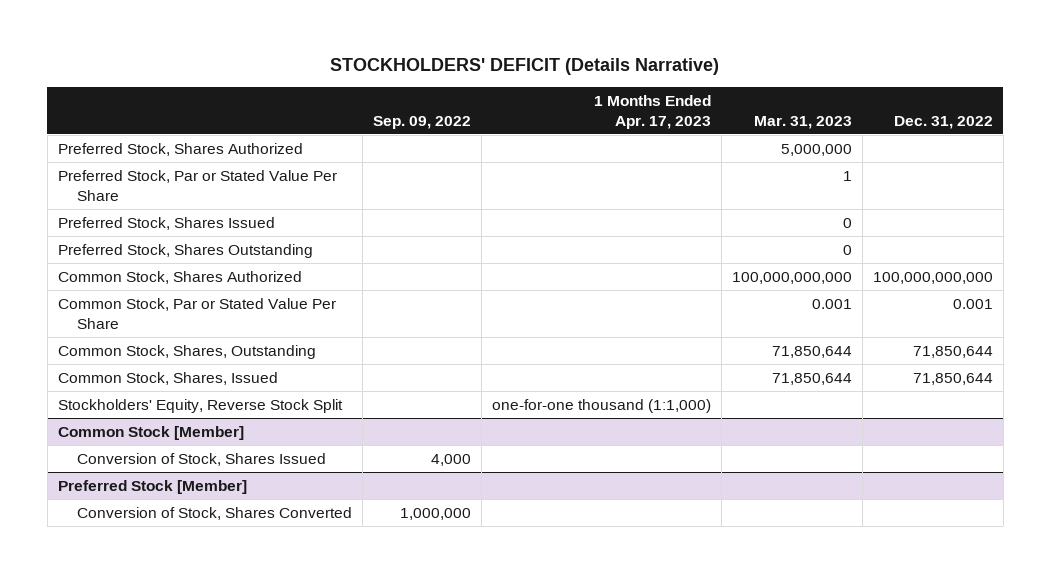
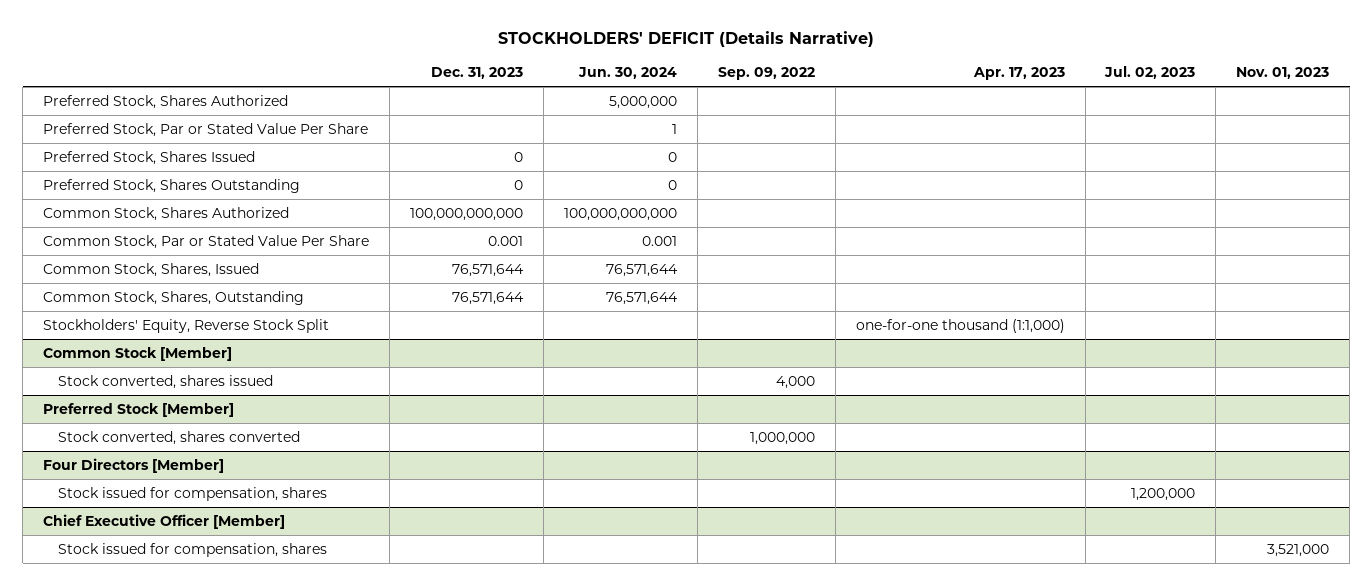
- | Sep. 09, 2022 | 1 Months Ended Apr. 17, 2023 | Mar. 31, 2023 | Dec. 31, 2022
+ | Dec. 31, 2023 | Jun. 30, 2024 | Sep. 09, 2022 | Apr. 17, 2023 | Jul. 02, 2023 | Nov. 01, 2023
moved down: Common Stock, Shares, Outstanding | 76,571,644 | 76,571,644 | | | |
@ Common Stock [Member]
- Conversion of Stock, Shares Issued | 4,000 | | |
+ Stock converted, shares issued | | | 4,000 | | |
@ Preferred Stock [Member]
- Conversion of Stock, Shares Converted | 1,000,000 | | |
+ Stock converted, shares converted | | | 1,000,000 | | |
+ Four Directors [Member]
+ Stock issued for compensation, shares | | | | | 1,200,000 |
+ Chief Executive Officer [Member]
+ Stock issued for compensation, shares | | | | | | 3,521,000

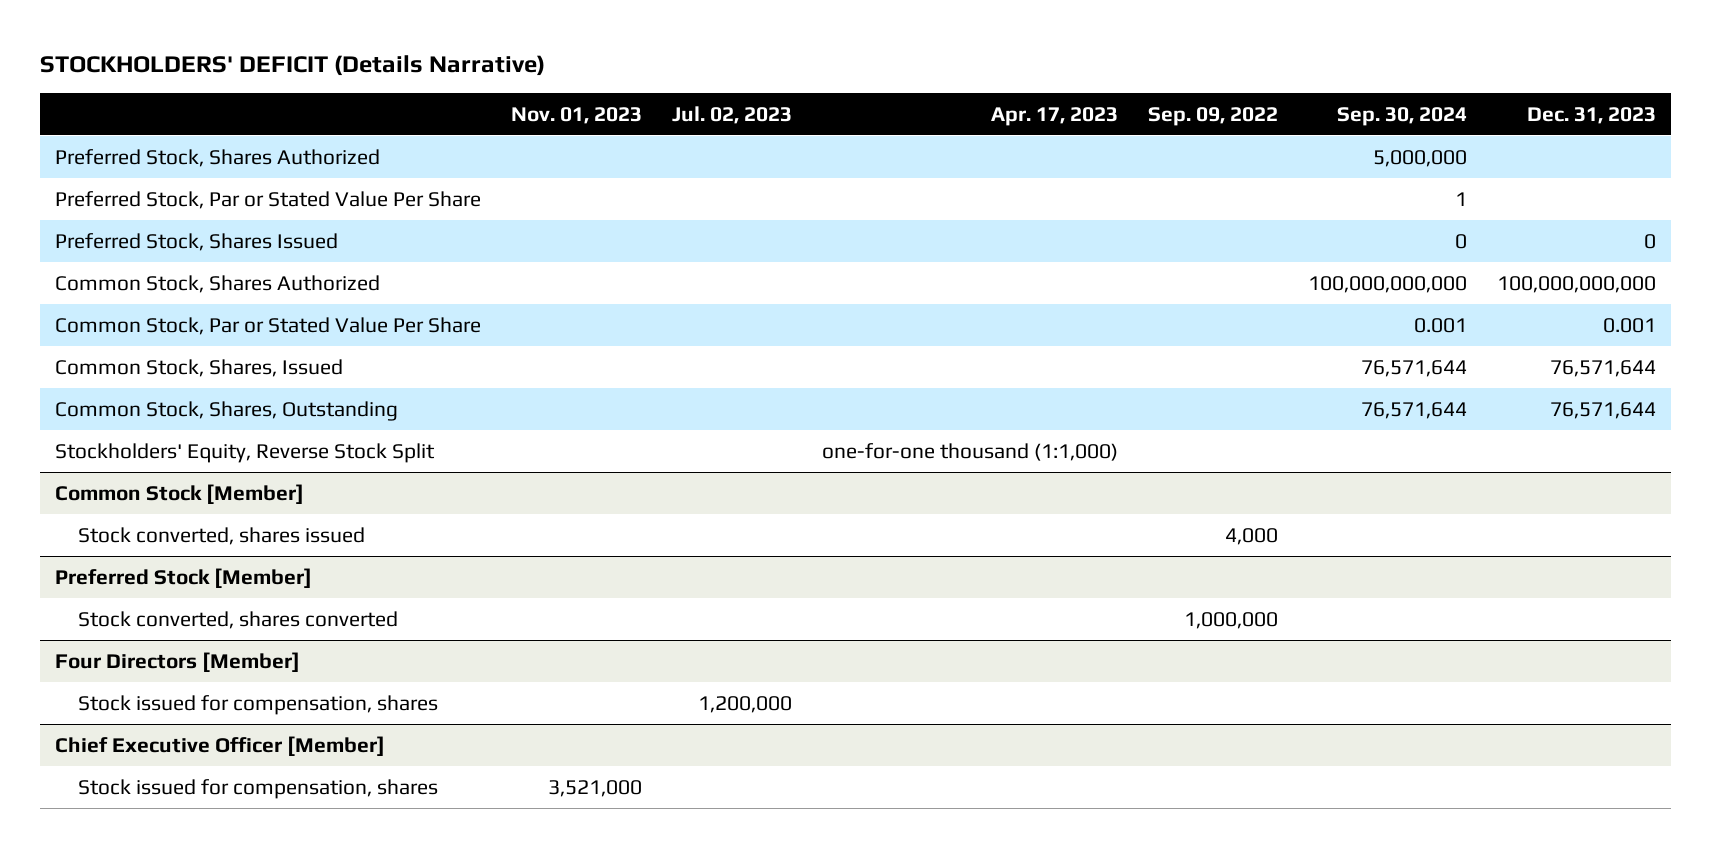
- | Dec. 31, 2023 | Jun. 30, 2024 | Sep. 09, 2022 | Apr. 17, 2023 | Jul. 02, 2023 | Nov. 01, 2023
+ | Nov. 01, 2023 | Jul. 02, 2023 | Apr. 17, 2023 | Sep. 09, 2022 | Sep. 30, 2024 | Dec. 31, 2023
- Preferred Stock, Shares Outstanding | 0 | 0 | | | |

